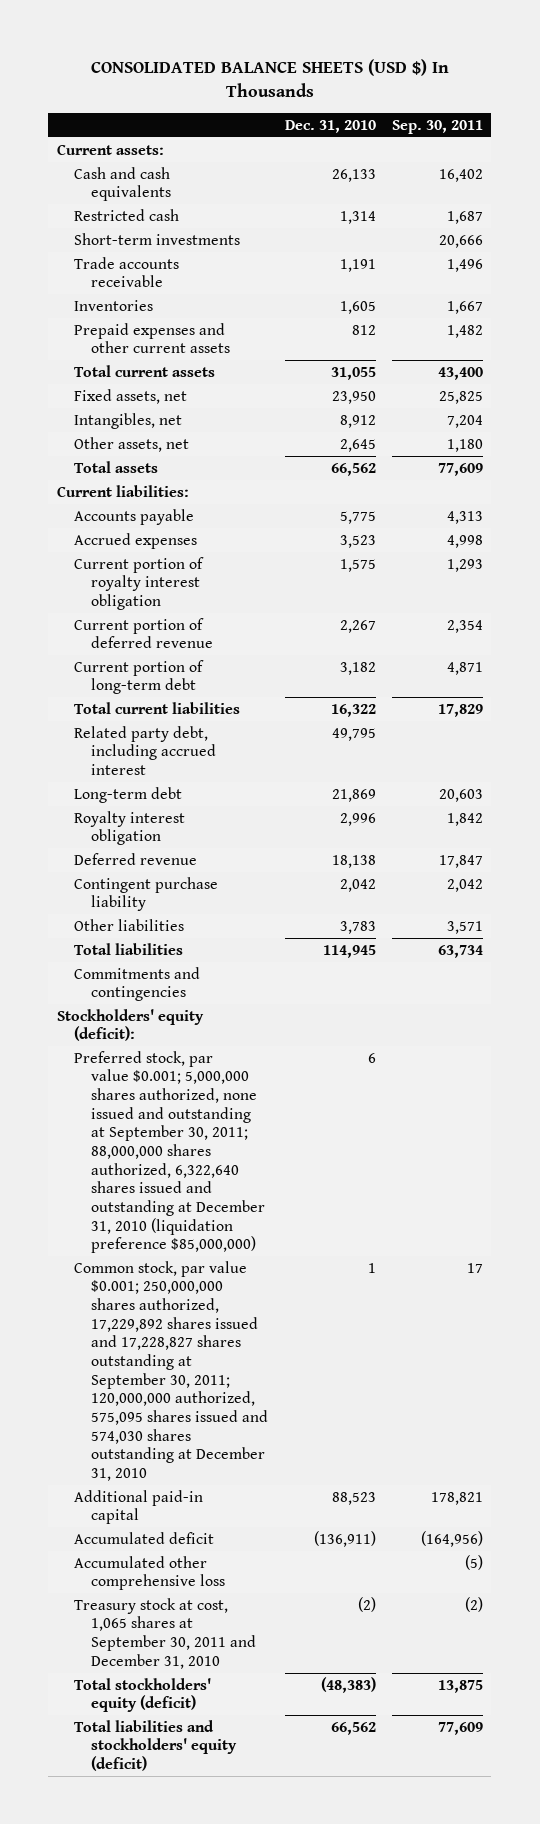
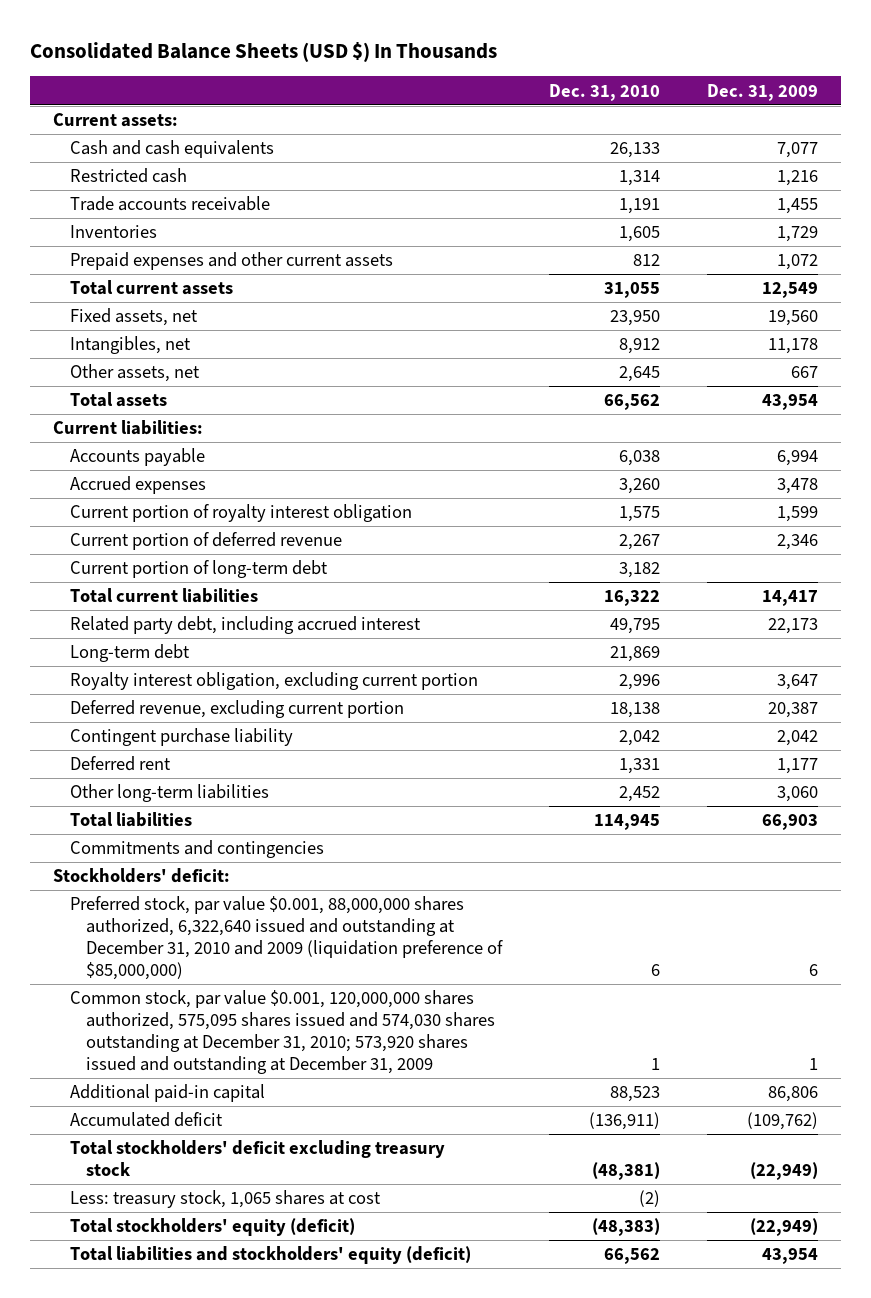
- CONSOLIDATED BALANCE SHEETS (USD $) In Thousands
+ Consolidated Balance Sheets (USD $) In Thousands
- | Dec. 31, 2010 | Sep. 30, 2011
+ | Dec. 31, 2010 | Dec. 31, 2009
- Short-term investments | | 20,666
- Accounts payable | 5,775 | 4,313
- Accrued expenses | 3,523 | 4,998
+ Accounts payable | 6,038 | 6,994
+ Accrued expenses | 3,260 | 3,478
- Royalty interest obligation | 2,996 | 1,842
- Deferred revenue | 18,138 | 17,847
+ Royalty interest obligation, excluding current portion | 2,996 | 3,647
+ Deferred revenue, excluding current portion | 18,138 | 20,387
- Other liabilities | 3,783 | 3,571
+ Deferred rent | 1,331 | 1,177
+ Other long-term liabilities | 2,452 | 3,060
- Stockholders' equity (deficit):
- Preferred stock, par value $0.001; 5,000,000 shares authorized, none issued and outstanding at September 30, 2011; 88,000,000 shares authorized, 6,322,640 shares issued and outstanding at December 31, 2010 (liquidation preference $85,000,000) | 6 |
- Common stock, par value $0.001; 250,000,000 shares authorized, 17,229,892 shares issued and 17,228,827 shares outstanding at September 30, 2011; 120,000,000 authorized, 575,095 shares issued and 574,030 shares outstanding at December 31, 2010 | 1 | 17
+ Stockholders' deficit:
+ Preferred stock, par value $0.001, 88,000,000 shares authorized, 6,322,640 issued and outstanding at December 31, 2010 and 2009 (liquidation preference of $85,000,000) | 6 | 6
+ Common stock, par value $0.001, 120,000,000 shares authorized, 575,095 shares issued and 574,030 shares outstanding at December 31, 2010; 573,920 shares issued and outstanding at December 31, 2009 | 1 | 1
- Accumulated other comprehensive loss | | (5)
- Treasury stock at cost, 1,065 shares at September 30, 2011 and December 31, 2010 | (2) | (2)
+ Total stockholders' deficit excluding treasury stock | (48,381) | (22,949)
+ Less: treasury stock, 1,065 shares at cost | (2) |

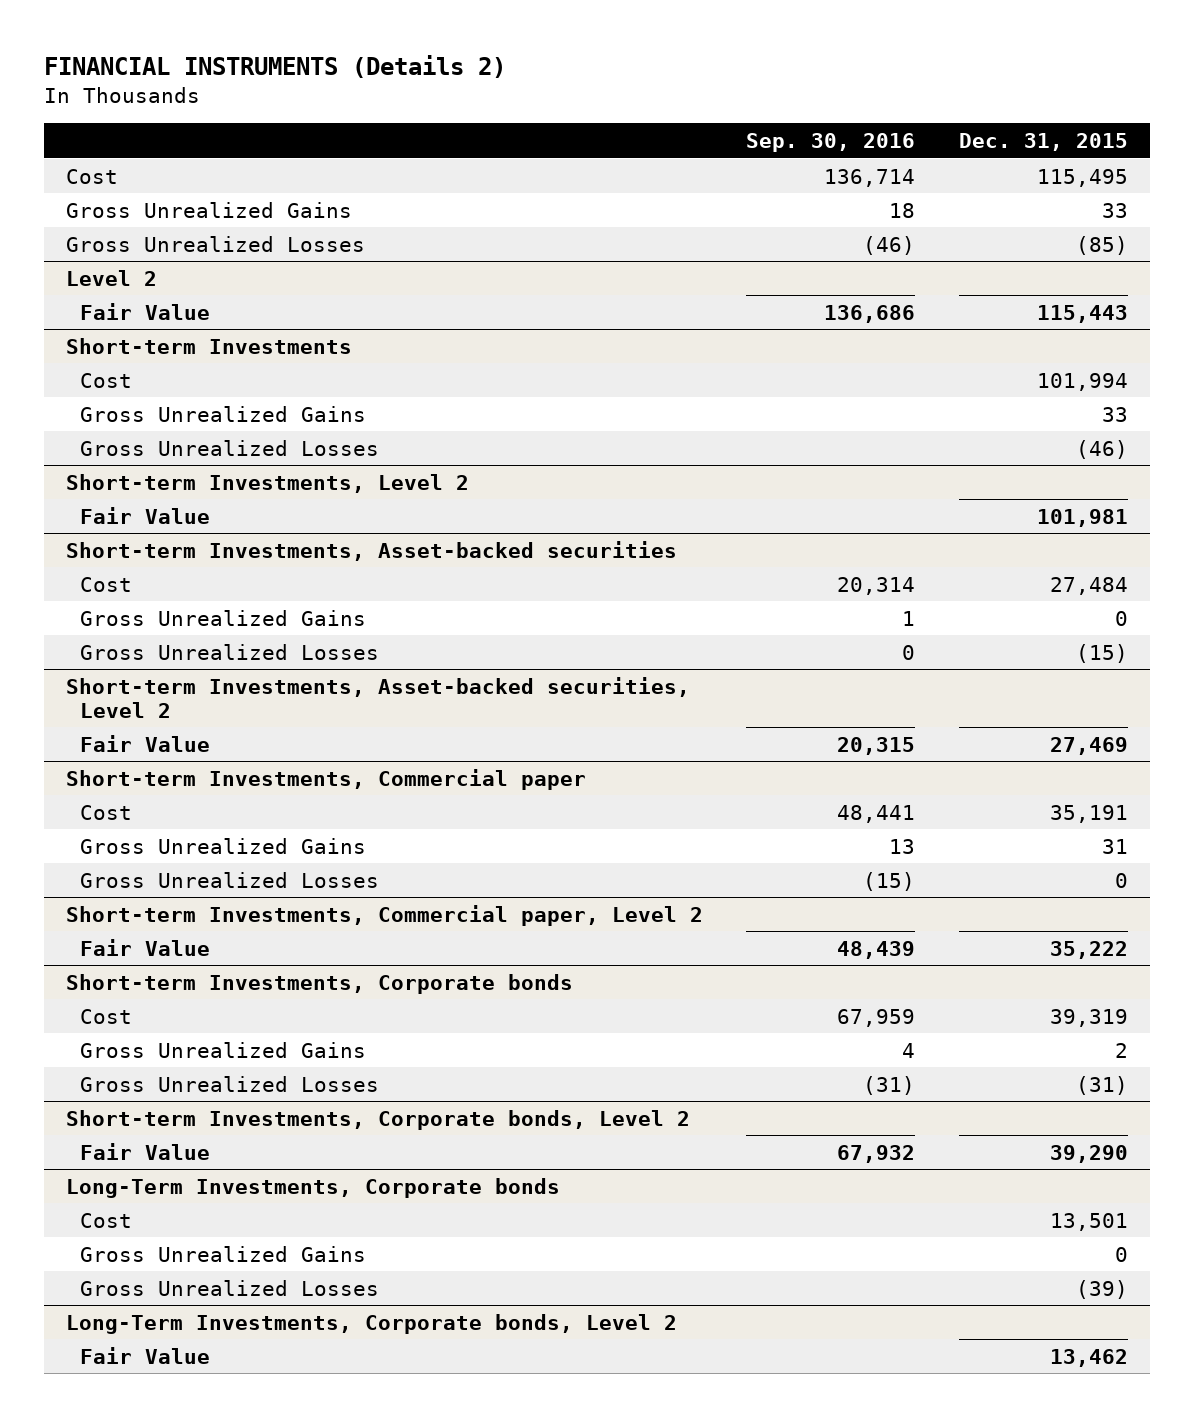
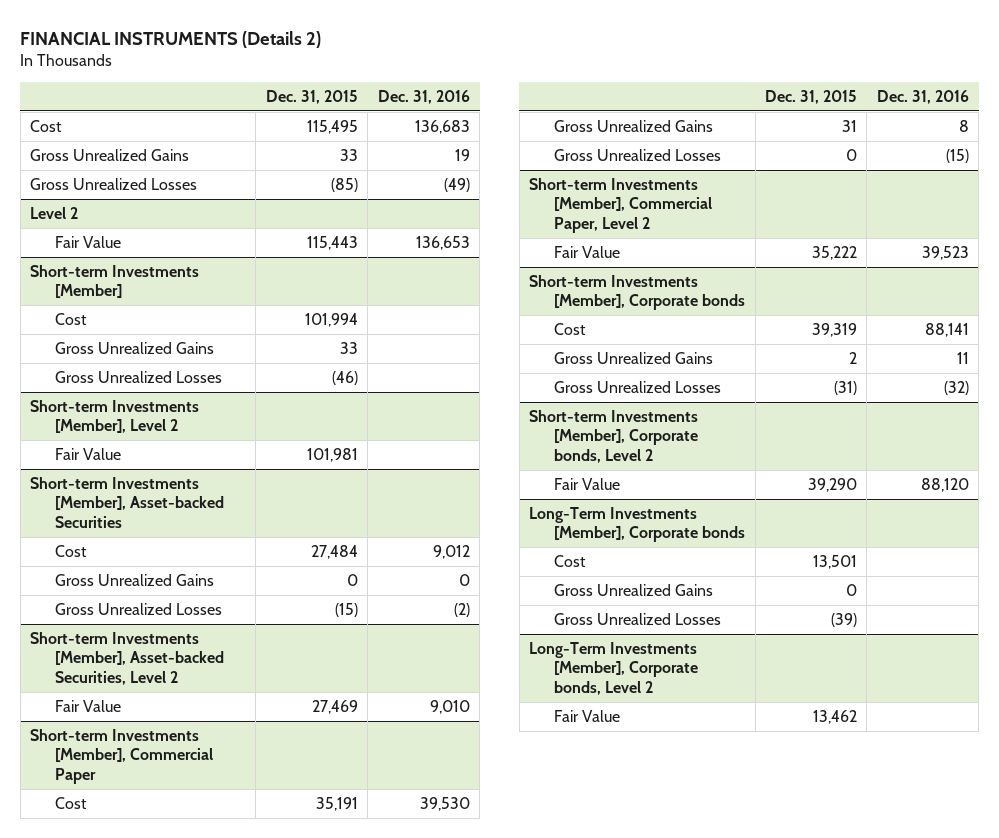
- | Sep. 30, 2016 | Dec. 31, 2015
+ | Dec. 31, 2015 | Dec. 31, 2016
- Short-term Investments
+ Short-term Investments [Member]
- Short-term Investments, Level 2
+ Short-term Investments [Member], Level 2
- Short-term Investments, Asset-backed securities
+ Short-term Investments [Member], Asset-backed Securities
- Short-term Investments, Asset-backed securities, Level 2
+ Short-term Investments [Member], Asset-backed Securities, Level 2
- Short-term Investments, Commercial paper
+ Short-term Investments [Member], Commercial Paper
- Short-term Investments, Commercial paper, Level 2
+ Short-term Investments [Member], Commercial Paper, Level 2
- Short-term Investments, Corporate bonds
+ Short-term Investments [Member], Corporate bonds
- Short-term Investments, Corporate bonds, Level 2
+ Short-term Investments [Member], Corporate bonds, Level 2
- Long-Term Investments, Corporate bonds
+ Long-Term Investments [Member], Corporate bonds
- Long-Term Investments, Corporate bonds, Level 2
+ Long-Term Investments [Member], Corporate bonds, Level 2

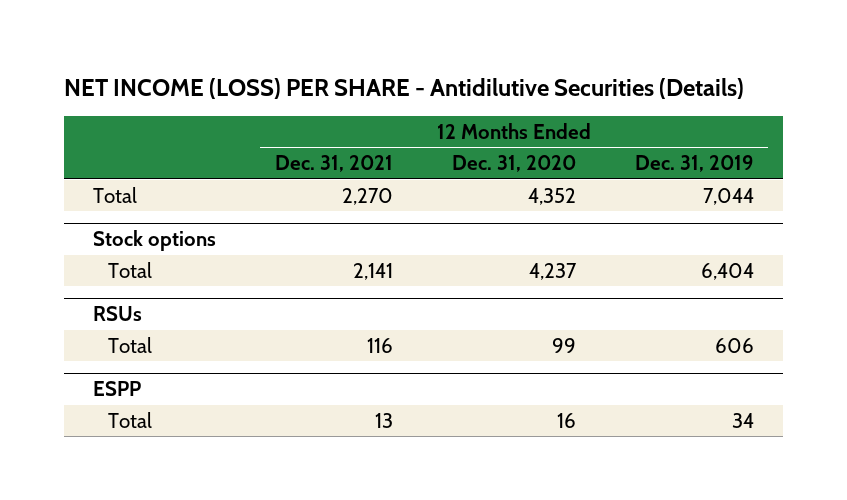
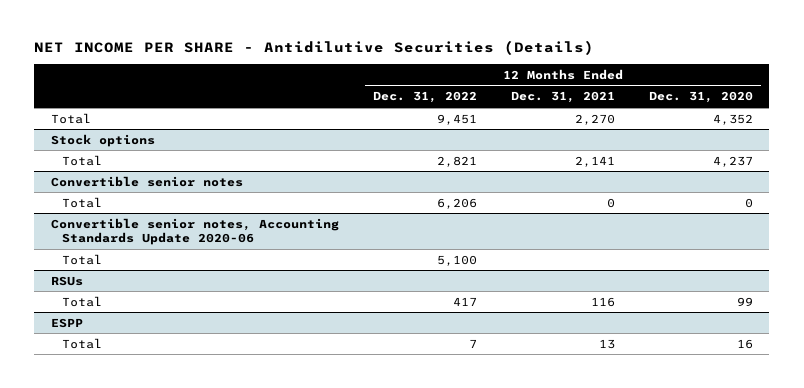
- NET INCOME (LOSS) PER SHARE - Antidilutive Securities (Details)
+ NET INCOME PER SHARE - Antidilutive Securities (Details)
- | 12 Months Ended Dec. 31, 2021 | 12 Months Ended Dec. 31, 2020 | 12 Months Ended Dec. 31, 2019
+ | 12 Months Ended Dec. 31, 2022 | 12 Months Ended Dec. 31, 2021 | 12 Months Ended Dec. 31, 2020
+ Convertible senior notes
+ Total | 6,206 | 0 | 0
+ Convertible senior notes, Accounting Standards Update 2020-06
+ Total | 5,100 | |

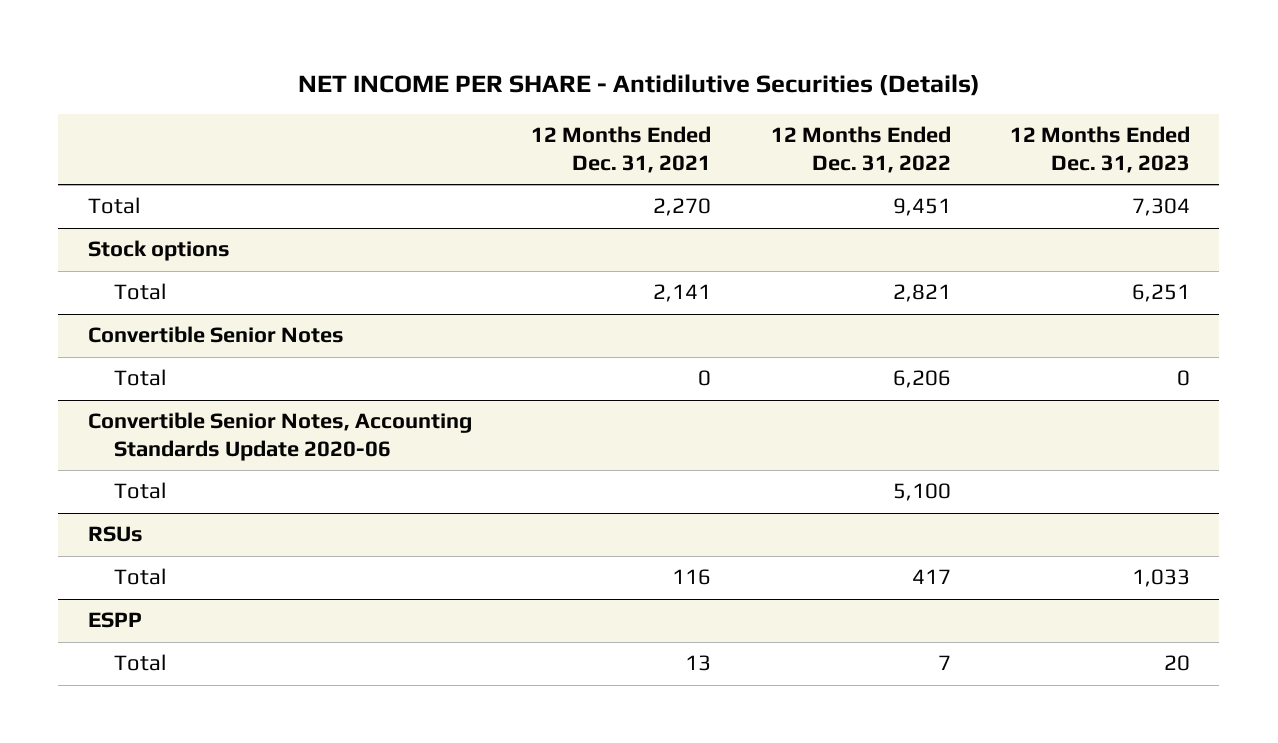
- | 12 Months Ended Dec. 31, 2022 | 12 Months Ended Dec. 31, 2021 | 12 Months Ended Dec. 31, 2020
+ | 12 Months Ended Dec. 31, 2021 | 12 Months Ended Dec. 31, 2022 | 12 Months Ended Dec. 31, 2023
- Convertible senior notes
+ Convertible Senior Notes
- Convertible senior notes, Accounting Standards Update 2020-06
+ Convertible Senior Notes, Accounting Standards Update 2020-06

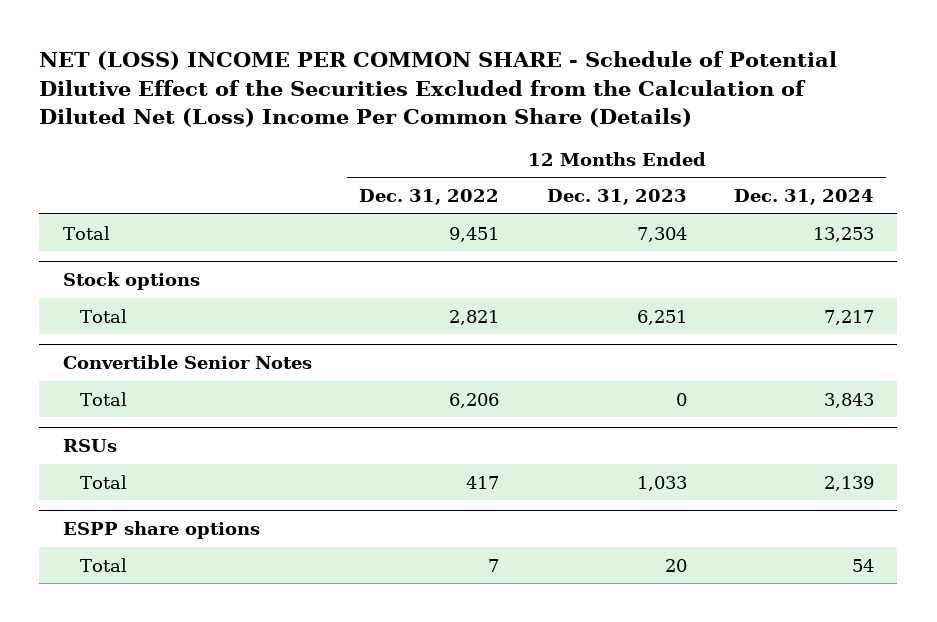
- NET INCOME PER SHARE - Antidilutive Securities (Details)
+ NET (LOSS) INCOME PER COMMON SHARE - Schedule of Potential Dilutive Effect of the Securities Excluded from the Calculation of Diluted Net (Loss) Income Per Common Share (Details)
- | 12 Months Ended Dec. 31, 2021 | 12 Months Ended Dec. 31, 2022 | 12 Months Ended Dec. 31, 2023
+ | 12 Months Ended Dec. 31, 2022 | 12 Months Ended Dec. 31, 2023 | 12 Months Ended Dec. 31, 2024
- Convertible Senior Notes, Accounting Standards Update 2020-06
- Total | | 5,100 |
- ESPP
+ ESPP share options

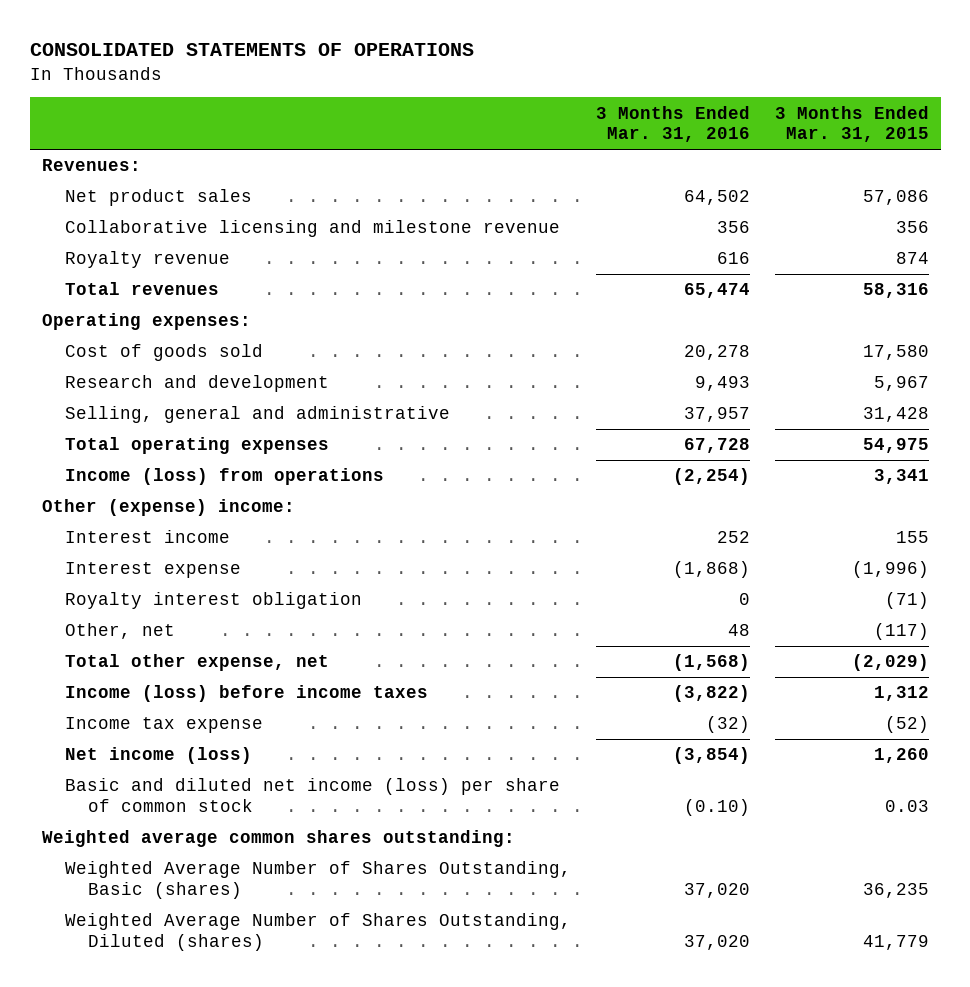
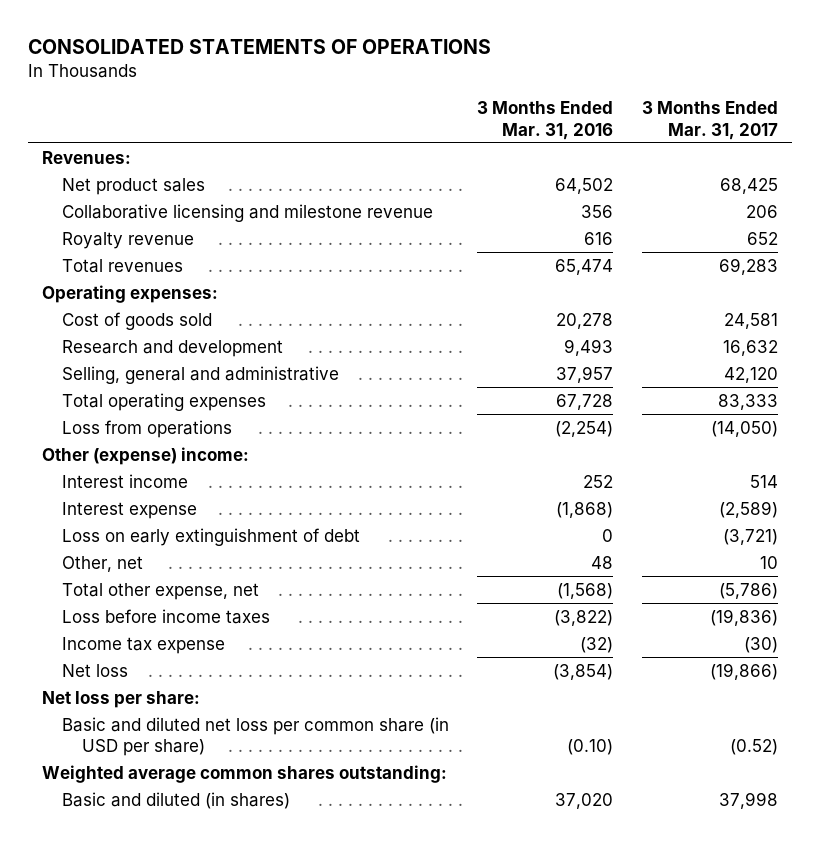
- | 3 Months Ended Mar. 31, 2016 | 3 Months Ended Mar. 31, 2015
+ | 3 Months Ended Mar. 31, 2016 | 3 Months Ended Mar. 31, 2017
- Income (loss) from operations | (2,254) | 3,341
+ Loss from operations | (2,254) | (14,050)
- Royalty interest obligation | 0 | (71)
+ Loss on early extinguishment of debt | 0 | (3,721)
- Income (loss) before income taxes | (3,822) | 1,312
+ Loss before income taxes | (3,822) | (19,836)
- Net income (loss) | (3,854) | 1,260
- Basic and diluted net income (loss) per share of common stock | (0.10) | 0.03
+ Net loss | (3,854) | (19,866)
+ Net loss per share:
+ Basic and diluted net loss per common share (in USD per share) | (0.10) | (0.52)
- Weighted Average Number of Shares Outstanding, Basic (shares) | 37,020 | 36,235
- Weighted Average Number of Shares Outstanding, Diluted (shares) | 37,020 | 41,779
+ Basic and diluted (in shares) | 37,020 | 37,998

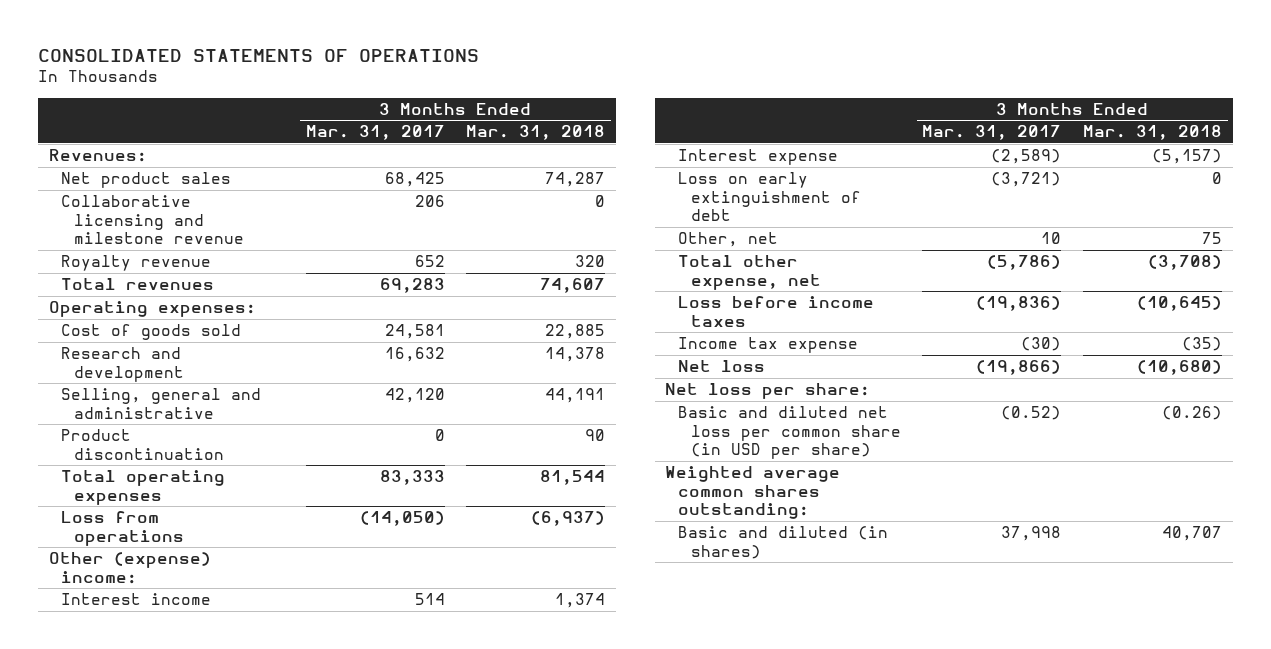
- | 3 Months Ended Mar. 31, 2016 | 3 Months Ended Mar. 31, 2017
+ | 3 Months Ended Mar. 31, 2017 | 3 Months Ended Mar. 31, 2018
+ Product discontinuation | 0 | 90

